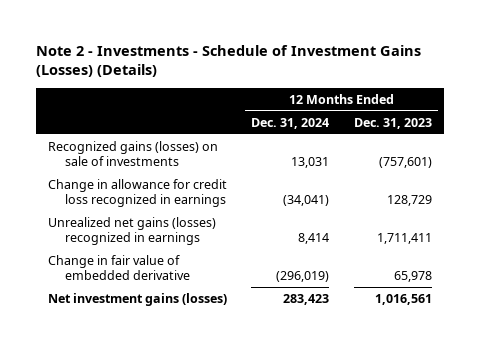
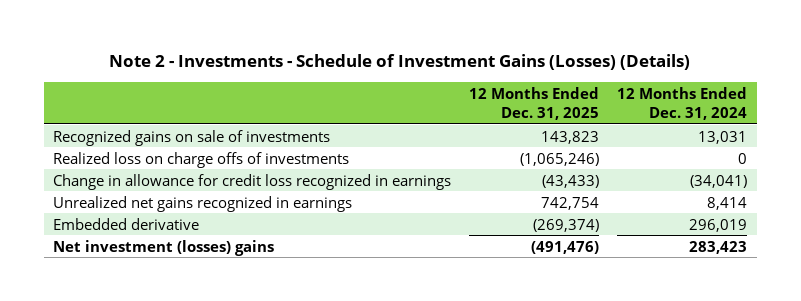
- | 12 Months Ended Dec. 31, 2024 | 12 Months Ended Dec. 31, 2023
+ | 12 Months Ended Dec. 31, 2025 | 12 Months Ended Dec. 31, 2024
- Recognized gains (losses) on sale of investments | 13,031 | (757,601)
+ Recognized gains on sale of investments | 143,823 | 13,031
+ Realized loss on charge offs of investments | (1,065,246) | 0
- Unrealized net gains (losses) recognized in earnings | 8,414 | 1,711,411
- Change in fair value of embedded derivative | (296,019) | 65,978
- Net investment gains (losses) | 283,423 | 1,016,561
+ Unrealized net gains recognized in earnings | 742,754 | 8,414
+ Embedded derivative | (269,374) | 296,019
+ Net investment (losses) gains | (491,476) | 283,423

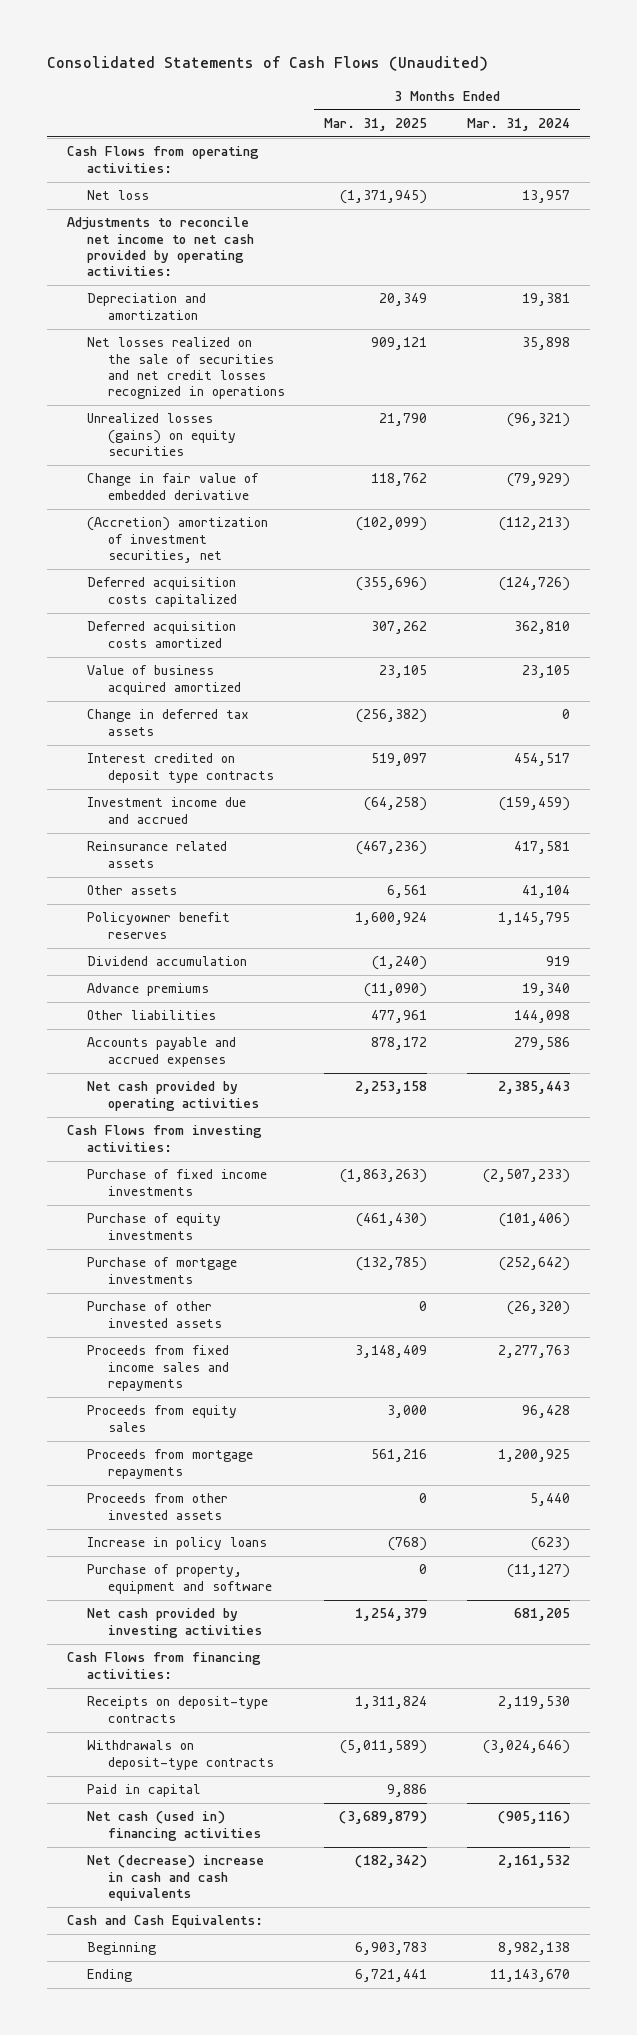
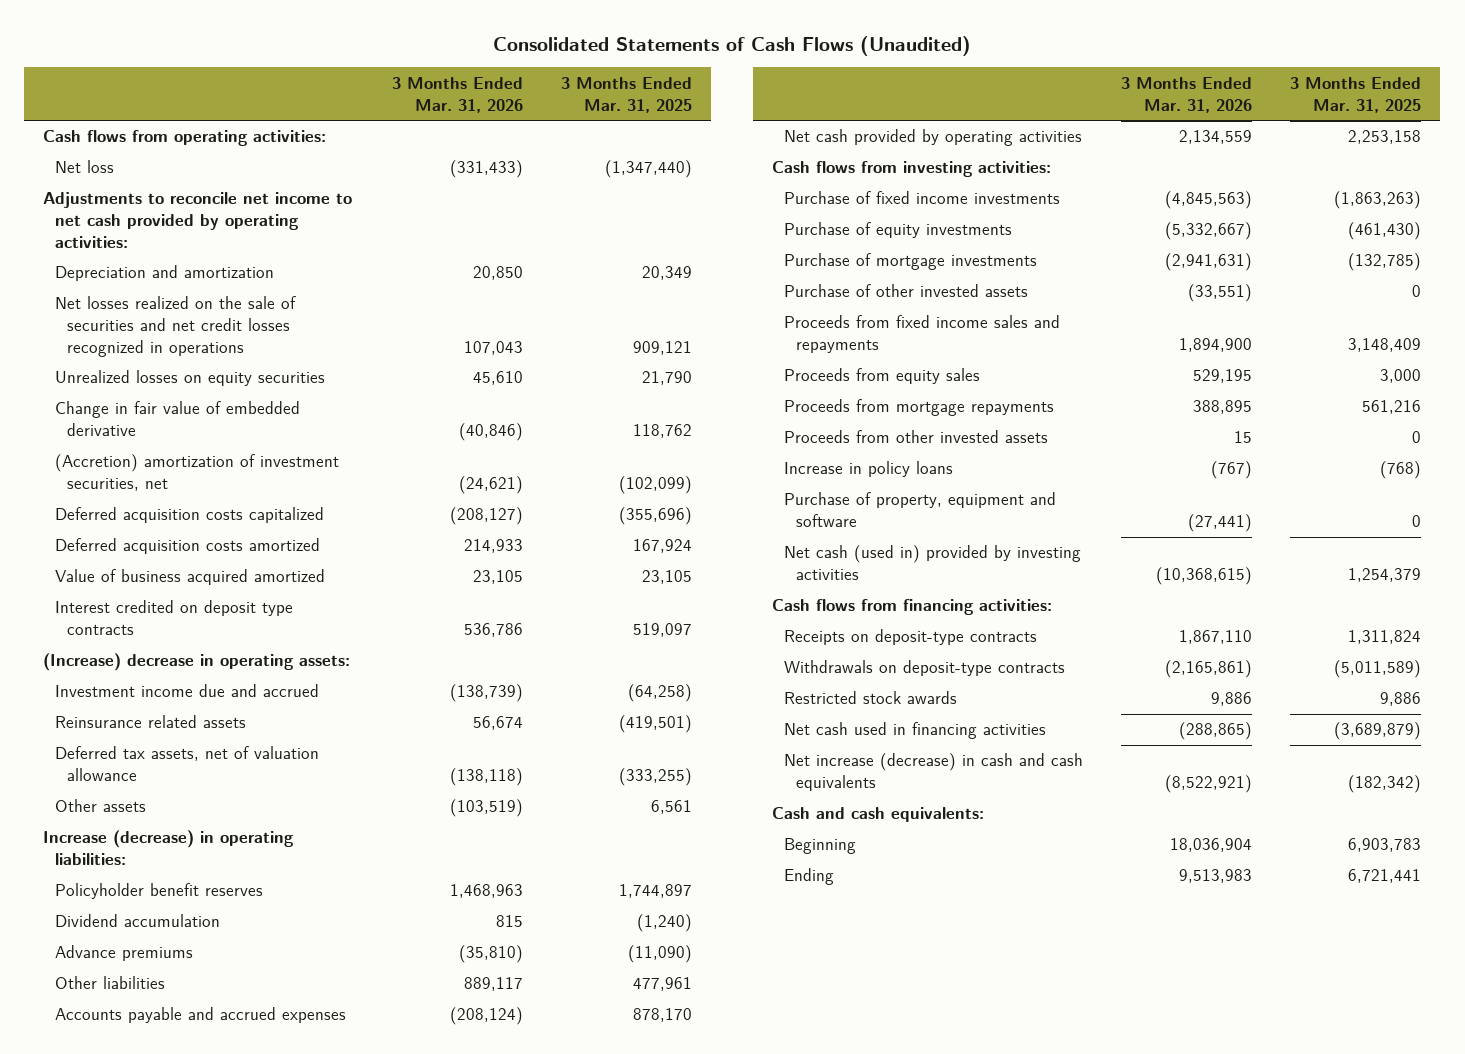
- | 3 Months Ended Mar. 31, 2025 | 3 Months Ended Mar. 31, 2024
+ | 3 Months Ended Mar. 31, 2026 | 3 Months Ended Mar. 31, 2025
- Cash Flows from operating activities:
- Net loss | (1,371,945) | 13,957
+ Cash flows from operating activities:
+ Net loss | (331,433) | (1,347,440)
- Unrealized losses (gains) on equity securities | 21,790 | (96,321)
+ Unrealized losses on equity securities | 45,610 | 21,790
- Deferred acquisition costs amortized | 307,262 | 362,810
+ Deferred acquisition costs amortized | 214,933 | 167,924
- Change in deferred tax assets | (256,382) | 0
+ (Increase) decrease in operating assets:
- Reinsurance related assets | (467,236) | 417,581
+ Reinsurance related assets | 56,674 | (419,501)
+ Deferred tax assets, net of valuation allowance | (138,118) | (333,255)
- Policyowner benefit reserves | 1,600,924 | 1,145,795
+ Increase (decrease) in operating liabilities:
+ Policyholder benefit reserves | 1,468,963 | 1,744,897
- Accounts payable and accrued expenses | 878,172 | 279,586
+ Accounts payable and accrued expenses | (208,124) | 878,170
- Cash Flows from investing activities:
+ Cash flows from investing activities:
- Net cash provided by investing activities | 1,254,379 | 681,205
- Cash Flows from financing activities:
+ Net cash (used in) provided by investing activities | (10,368,615) | 1,254,379
+ Cash flows from financing activities:
- Paid in capital | 9,886 |
- Net cash (used in) financing activities | (3,689,879) | (905,116)
- Net (decrease) increase in cash and cash equivalents | (182,342) | 2,161,532
- Cash and Cash Equivalents:
+ Restricted stock awards | 9,886 | 9,886
+ Net cash used in financing activities | (288,865) | (3,689,879)
+ Net increase (decrease) in cash and cash equivalents | (8,522,921) | (182,342)
+ Cash and cash equivalents:

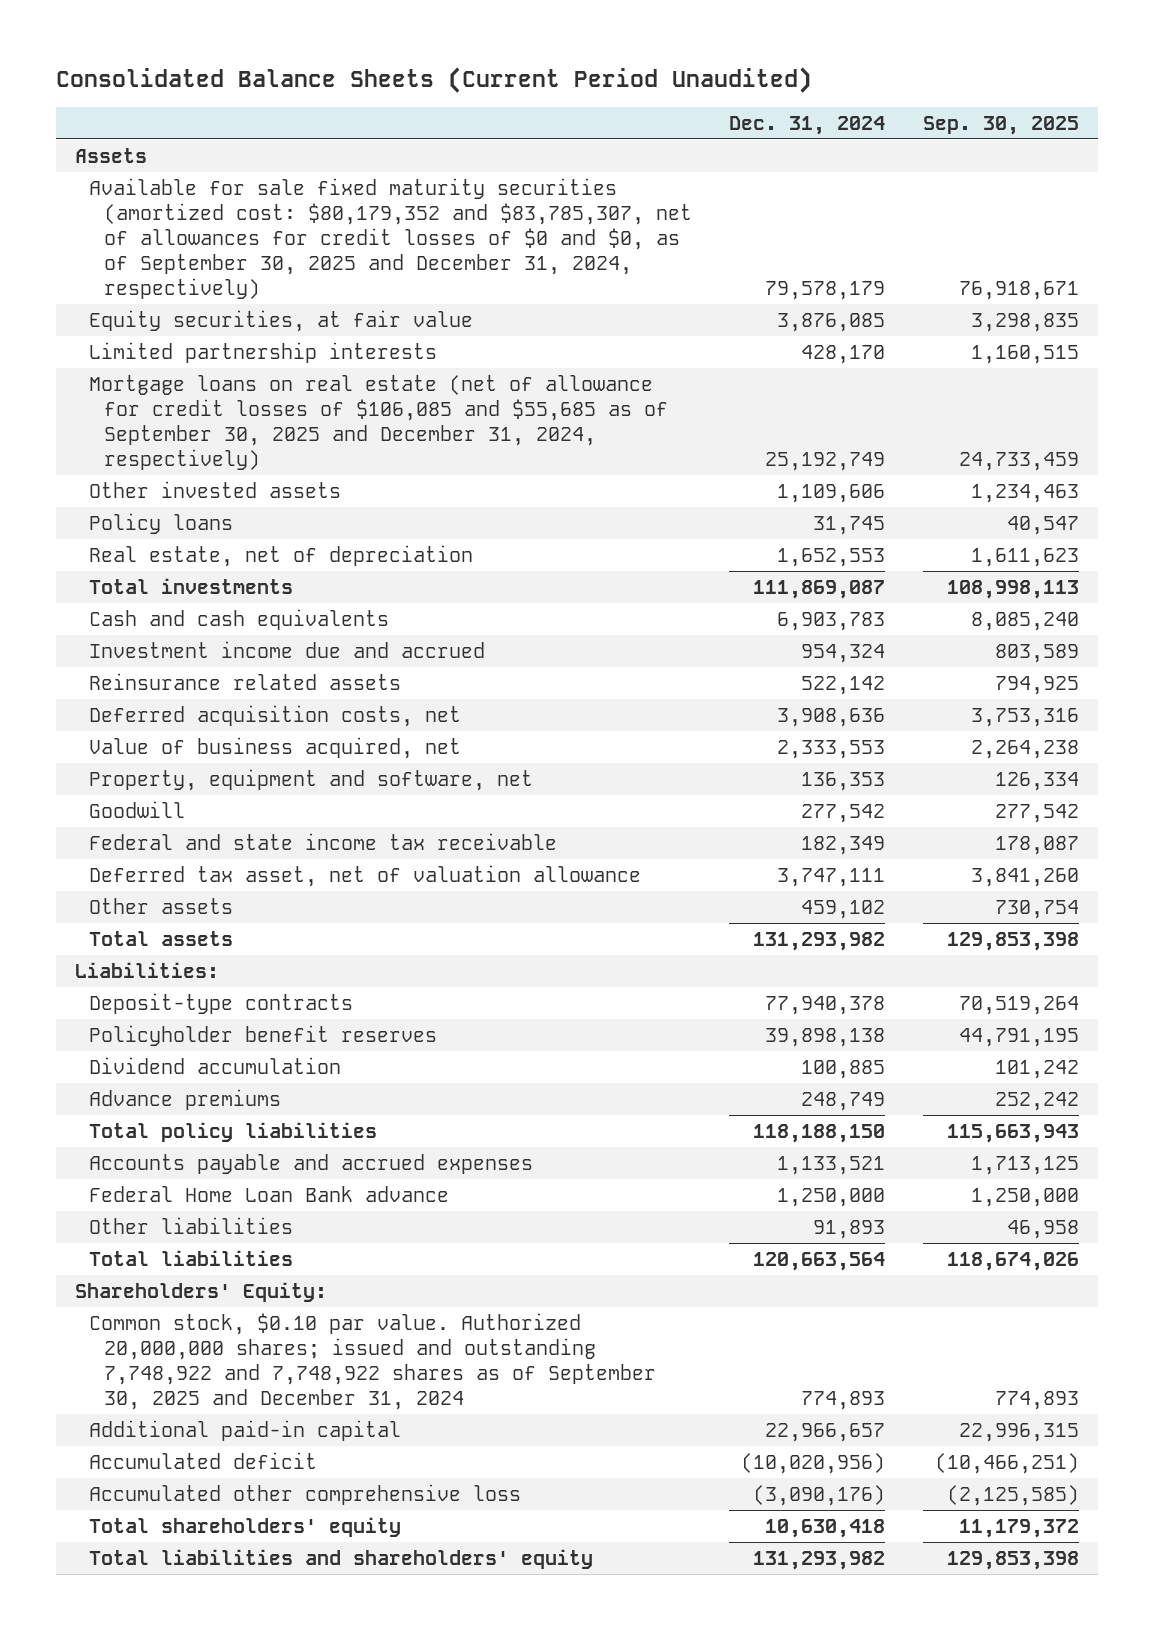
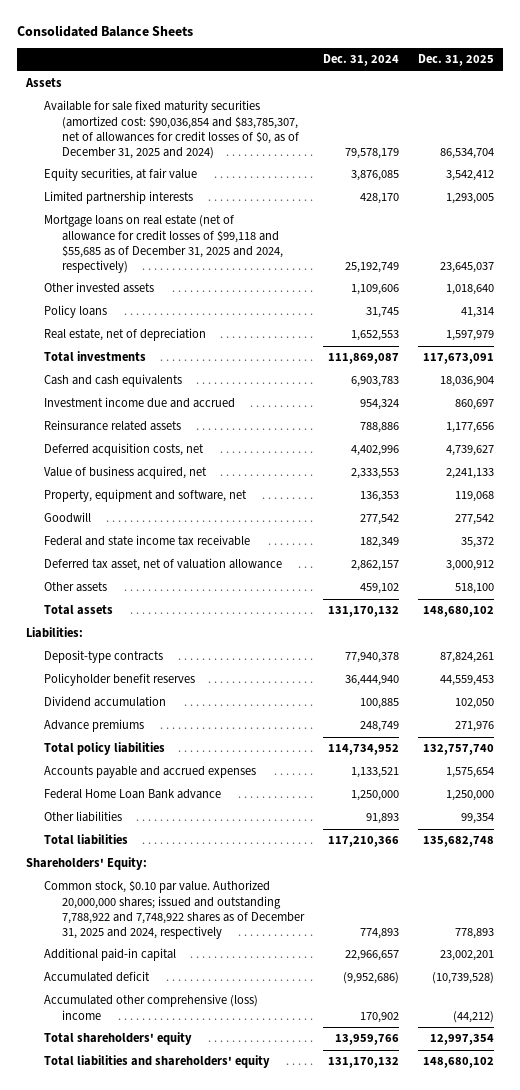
- Consolidated Balance Sheets (Current Period Unaudited)
+ Consolidated Balance Sheets
- | Dec. 31, 2024 | Sep. 30, 2025
+ | Dec. 31, 2024 | Dec. 31, 2025
- Available for sale fixed maturity securities (amortized cost: $80,179,352 and $83,785,307, net of allowances for credit losses of $0 and $0, as of September 30, 2025 and December 31, 2024, respectively) | 79,578,179 | 76,918,671
+ Available for sale fixed maturity securities (amortized cost: $90,036,854 and $83,785,307, net of allowances for credit losses of $0, as of December 31, 2025 and 2024) | 79,578,179 | 86,534,704
- Mortgage loans on real estate (net of allowance for credit losses of $106,085 and $55,685 as of September 30, 2025 and December 31, 2024, respectively) | 25,192,749 | 24,733,459
+ Mortgage loans on real estate (net of allowance for credit losses of $99,118 and $55,685 as of December 31, 2025 and 2024, respectively) | 25,192,749 | 23,645,037
- Reinsurance related assets | 522,142 | 794,925
- Deferred acquisition costs, net | 3,908,636 | 3,753,316
+ Reinsurance related assets | 788,886 | 1,177,656
+ Deferred acquisition costs, net | 4,402,996 | 4,739,627
- Deferred tax asset, net of valuation allowance | 3,747,111 | 3,841,260
+ Deferred tax asset, net of valuation allowance | 2,862,157 | 3,000,912
- Total assets | 131,293,982 | 129,853,398
+ Total assets | 131,170,132 | 148,680,102
- Policyholder benefit reserves | 39,898,138 | 44,791,195
+ Policyholder benefit reserves | 36,444,940 | 44,559,453
- Total policy liabilities | 118,188,150 | 115,663,943
+ Total policy liabilities | 114,734,952 | 132,757,740
- Total liabilities | 120,663,564 | 118,674,026
+ Total liabilities | 117,210,366 | 135,682,748
- Common stock, $0.10 par value. Authorized 20,000,000 shares; issued and outstanding 7,748,922 and 7,748,922 shares as of September 30, 2025 and December 31, 2024 | 774,893 | 774,893
+ Common stock, $0.10 par value. Authorized 20,000,000 shares; issued and outstanding 7,788,922 and 7,748,922 shares as of December 31, 2025 and 2024, respectively | 774,893 | 778,893
- Accumulated deficit | (10,020,956) | (10,466,251)
- Accumulated other comprehensive loss | (3,090,176) | (2,125,585)
- Total shareholders' equity | 10,630,418 | 11,179,372
- Total liabilities and shareholders' equity | 131,293,982 | 129,853,398
+ Accumulated deficit | (9,952,686) | (10,739,528)
+ Accumulated other comprehensive (loss) income | 170,902 | (44,212)
+ Total shareholders' equity | 13,959,766 | 12,997,354
+ Total liabilities and shareholders' equity | 131,170,132 | 148,680,102

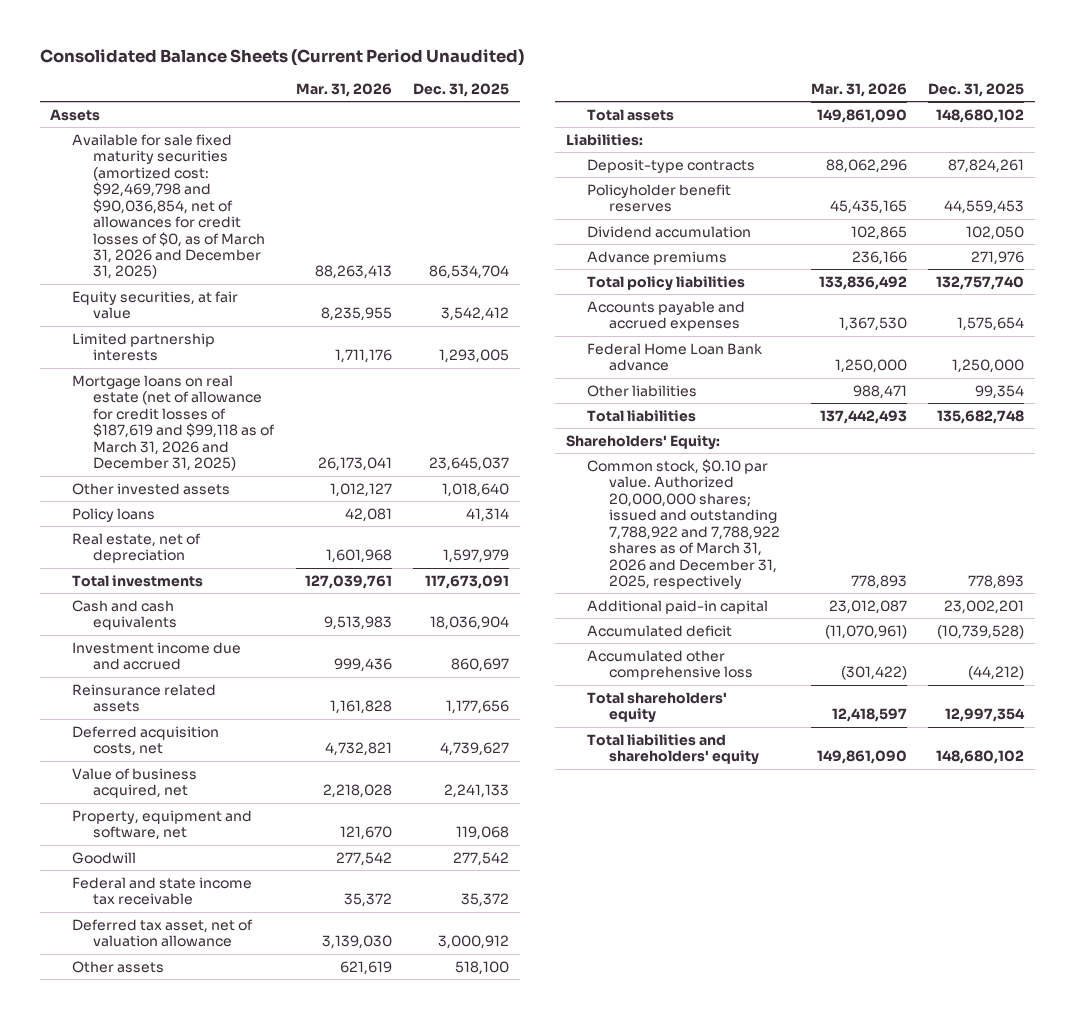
- Consolidated Balance Sheets
+ Consolidated Balance Sheets (Current Period Unaudited)
- | Dec. 31, 2024 | Dec. 31, 2025
+ | Mar. 31, 2026 | Dec. 31, 2025
- Available for sale fixed maturity securities (amortized cost: $90,036,854 and $83,785,307, net of allowances for credit losses of $0, as of December 31, 2025 and 2024) | 79,578,179 | 86,534,704
+ Available for sale fixed maturity securities (amortized cost: $92,469,798 and $90,036,854, net of allowances for credit losses of $0, as of March 31, 2026 and December 31, 2025) | 88,263,413 | 86,534,704
- Mortgage loans on real estate (net of allowance for credit losses of $99,118 and $55,685 as of December 31, 2025 and 2024, respectively) | 25,192,749 | 23,645,037
+ Mortgage loans on real estate (net of allowance for credit losses of $187,619 and $99,118 as of March 31, 2026 and December 31, 2025) | 26,173,041 | 23,645,037
- Common stock, $0.10 par value. Authorized 20,000,000 shares; issued and outstanding 7,788,922 and 7,748,922 shares as of December 31, 2025 and 2024, respectively | 774,893 | 778,893
+ Common stock, $0.10 par value. Authorized 20,000,000 shares; issued and outstanding 7,788,922 and 7,788,922 shares as of March 31, 2026 and December 31, 2025, respectively | 778,893 | 778,893
- Accumulated other comprehensive (loss) income | 170,902 | (44,212)
+ Accumulated other comprehensive loss | (301,422) | (44,212)

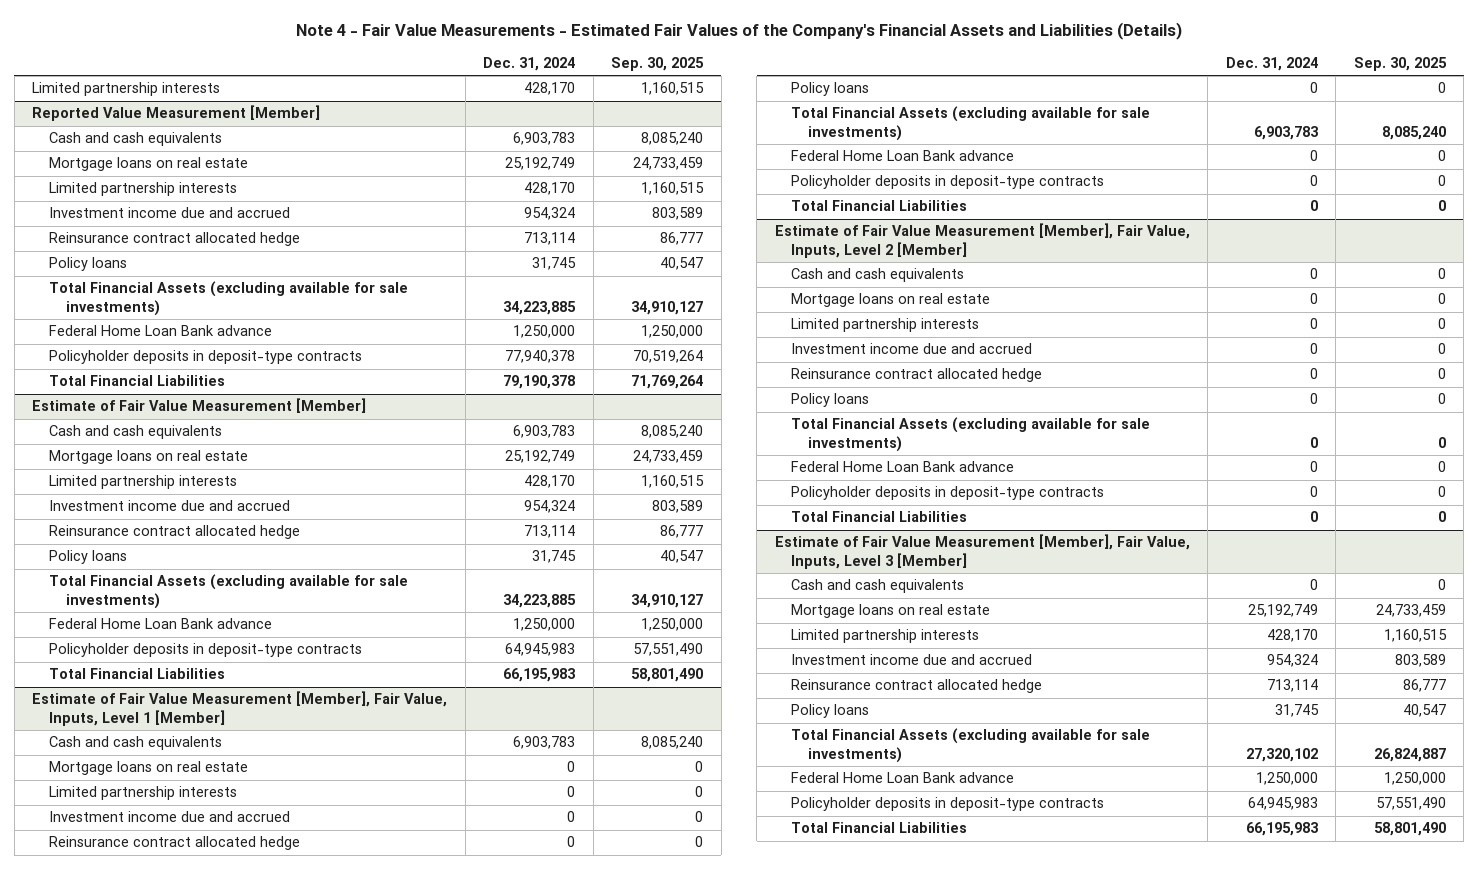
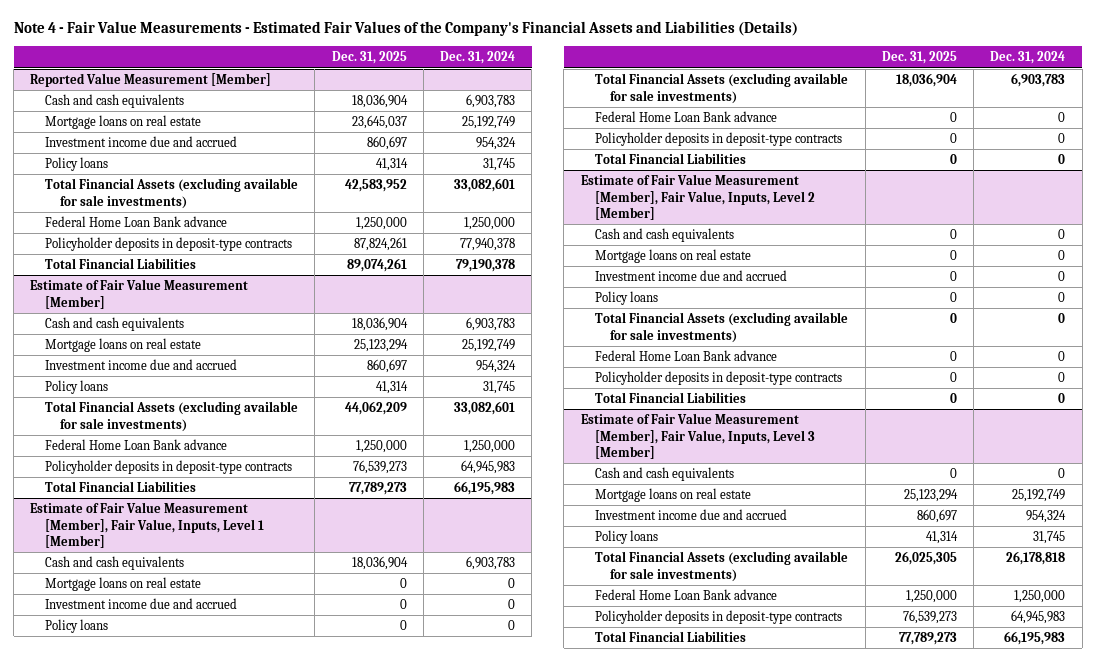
- | Dec. 31, 2024 | Sep. 30, 2025
+ | Dec. 31, 2025 | Dec. 31, 2024
- Limited partnership interests | 428,170 | 1,160,515
@ Reported Value Measurement [Member]
- Limited partnership interests | 428,170 | 1,160,515
- Reinsurance contract allocated hedge | 713,114 | 86,777
- Total Financial Assets (excluding available for sale investments) | 34,223,885 | 34,910,127
+ Total Financial Assets (excluding available for sale investments) | 42,583,952 | 33,082,601
@ Estimate of Fair Value Measurement [Member]
- Limited partnership interests | 428,170 | 1,160,515
- Reinsurance contract allocated hedge | 713,114 | 86,777
- Total Financial Assets (excluding available for sale investments) | 34,223,885 | 34,910,127
+ Total Financial Assets (excluding available for sale investments) | 44,062,209 | 33,082,601
@ Estimate of Fair Value Measurement [Member], Fair Value, Inputs, Level 1 [Member]
- Limited partnership interests | 0 | 0
- Reinsurance contract allocated hedge | 0 | 0
@ Estimate of Fair Value Measurement [Member], Fair Value, Inputs, Level 2 [Member]
- Limited partnership interests | 0 | 0
- Reinsurance contract allocated hedge | 0 | 0
@ Estimate of Fair Value Measurement [Member], Fair Value, Inputs, Level 3 [Member]
- Limited partnership interests | 428,170 | 1,160,515
- Reinsurance contract allocated hedge | 713,114 | 86,777
- Total Financial Assets (excluding available for sale investments) | 27,320,102 | 26,824,887
+ Total Financial Assets (excluding available for sale investments) | 26,025,305 | 26,178,818

